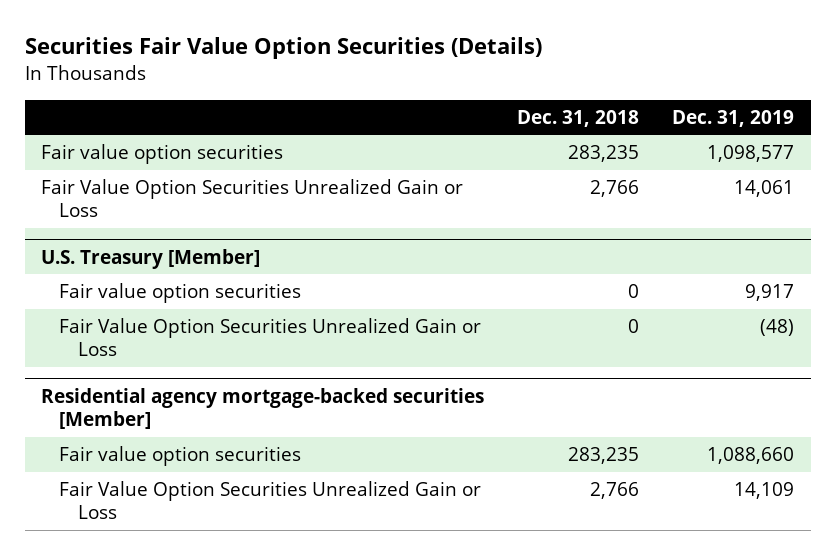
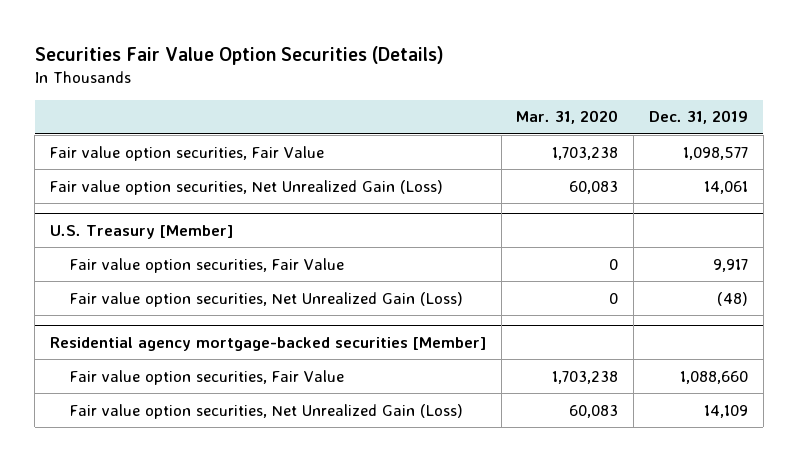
- | Dec. 31, 2018 | Dec. 31, 2019
+ | Mar. 31, 2020 | Dec. 31, 2019
- Fair value option securities | 283,235 | 1,098,577
- Fair Value Option Securities Unrealized Gain or Loss | 2,766 | 14,061
+ Fair value option securities, Fair Value | 1,703,238 | 1,098,577
+ Fair value option securities, Net Unrealized Gain (Loss) | 60,083 | 14,061
@ U.S. Treasury [Member]
- Fair value option securities | 0 | 9,917
- Fair Value Option Securities Unrealized Gain or Loss | 0 | (48)
+ Fair value option securities, Fair Value | 0 | 9,917
+ Fair value option securities, Net Unrealized Gain (Loss) | 0 | (48)
@ Residential agency mortgage-backed securities [Member]
- Fair value option securities | 283,235 | 1,088,660
- Fair Value Option Securities Unrealized Gain or Loss | 2,766 | 14,109
+ Fair value option securities, Fair Value | 1,703,238 | 1,088,660
+ Fair value option securities, Net Unrealized Gain (Loss) | 60,083 | 14,109

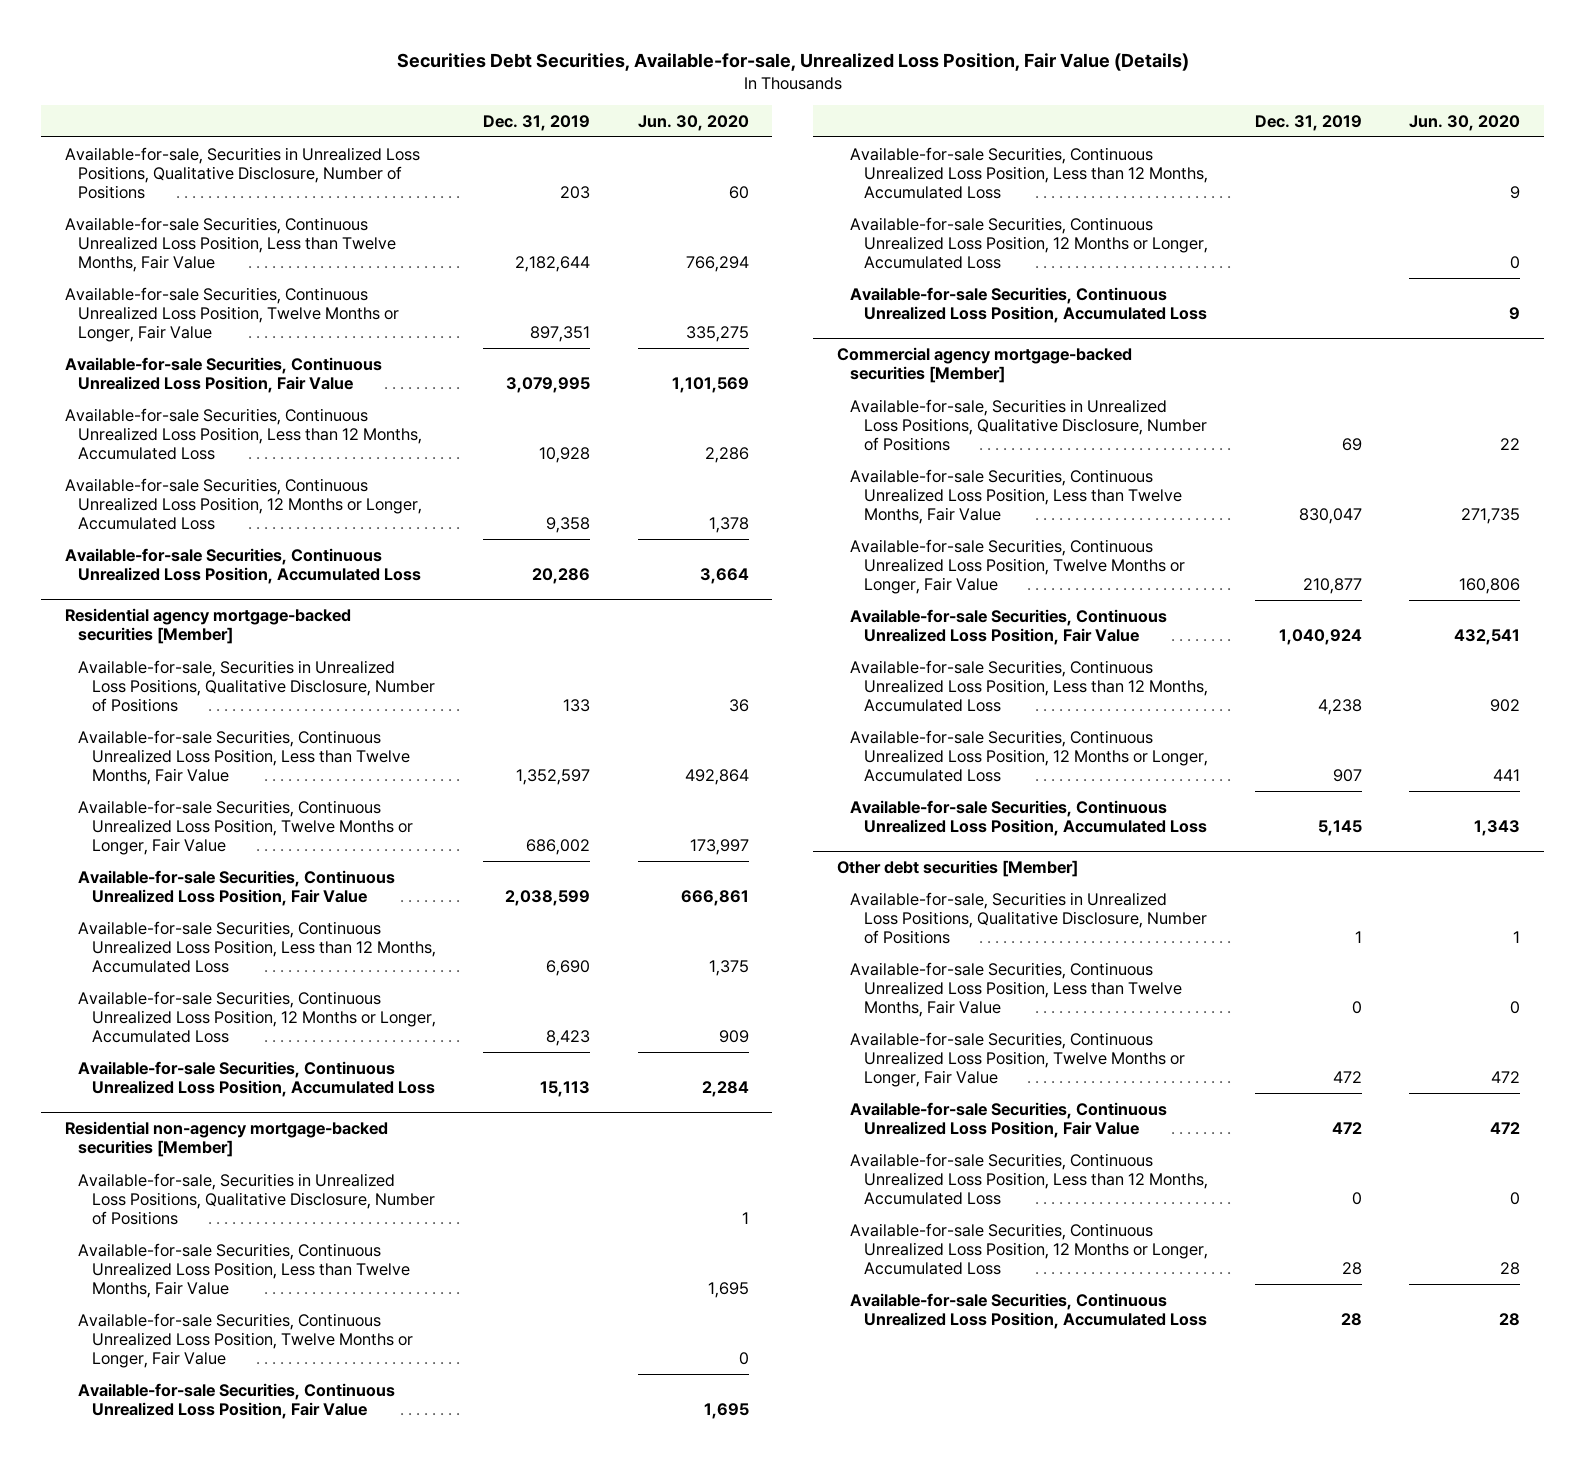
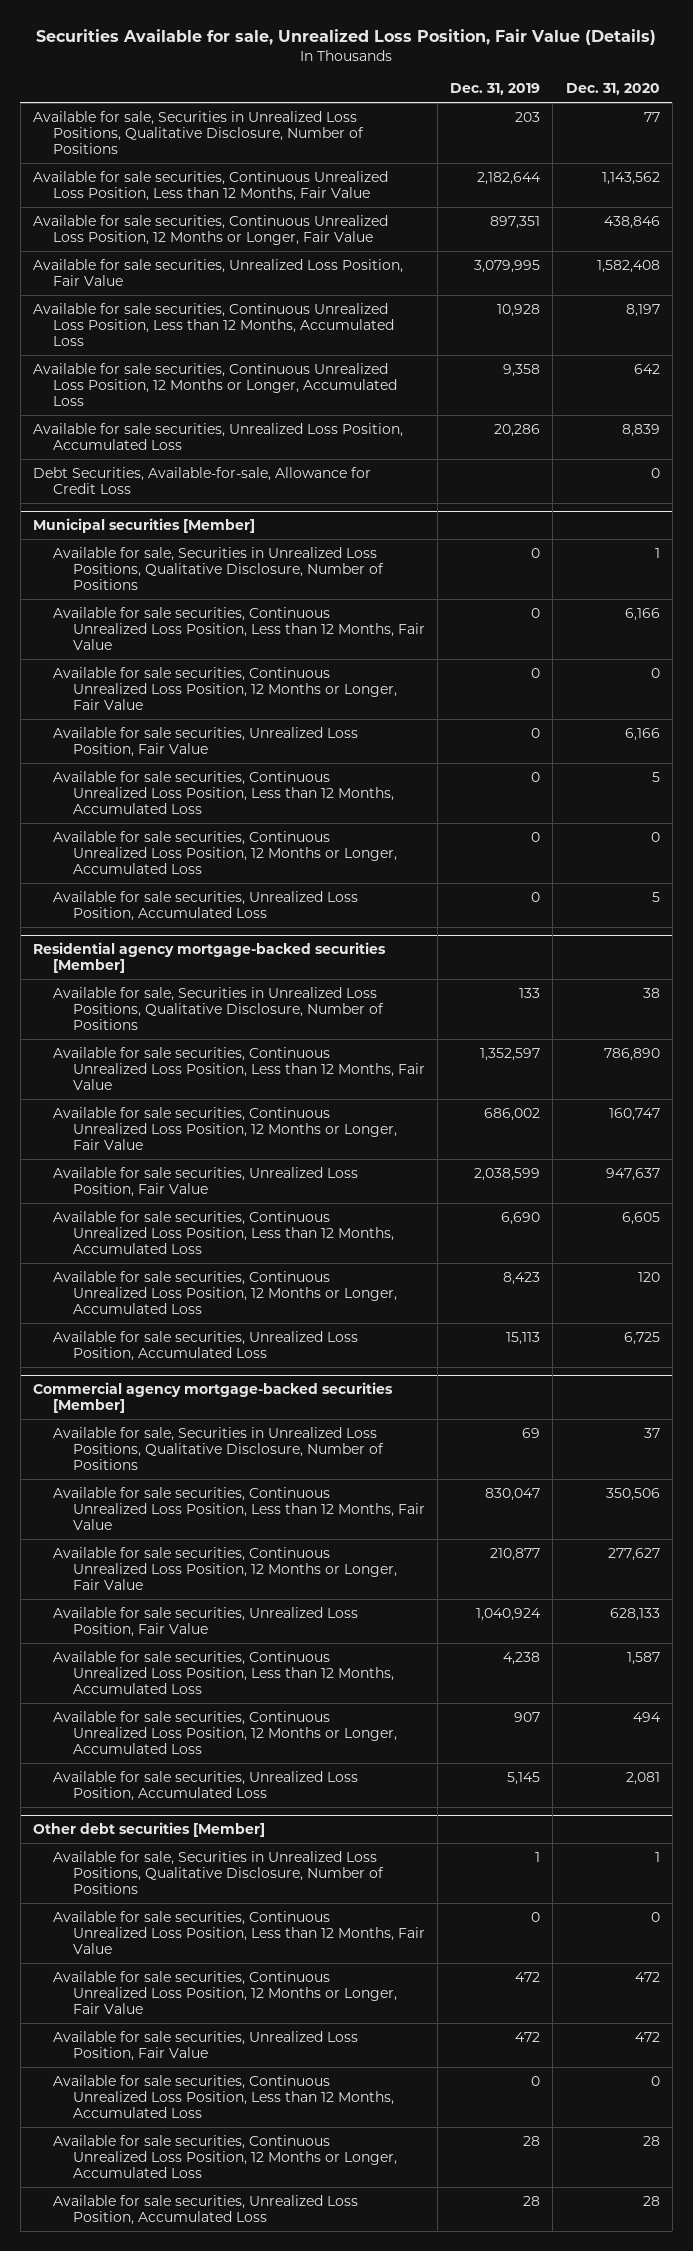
- Securities Debt Securities, Available-for-sale, Unrealized Loss Position, Fair Value (Details)
+ Securities Available for sale, Unrealized Loss Position, Fair Value (Details)
- | Dec. 31, 2019 | Jun. 30, 2020
+ | Dec. 31, 2019 | Dec. 31, 2020
- Available-for-sale, Securities in Unrealized Loss Positions, Qualitative Disclosure, Number of Positions | 203 | 60
- Available-for-sale Securities, Continuous Unrealized Loss Position, Less than Twelve Months, Fair Value | 2,182,644 | 766,294
- Available-for-sale Securities, Continuous Unrealized Loss Position, Twelve Months or Longer, Fair Value | 897,351 | 335,275
- Available-for-sale Securities, Continuous Unrealized Loss Position, Fair Value | 3,079,995 | 1,101,569
- Available-for-sale Securities, Continuous Unrealized Loss Position, Less than 12 Months, Accumulated Loss | 10,928 | 2,286
- Available-for-sale Securities, Continuous Unrealized Loss Position, 12 Months or Longer, Accumulated Loss | 9,358 | 1,378
- Available-for-sale Securities, Continuous Unrealized Loss Position, Accumulated Loss | 20,286 | 3,664
+ Available for sale, Securities in Unrealized Loss Positions, Qualitative Disclosure, Number of Positions | 203 | 77
+ Available for sale securities, Continuous Unrealized Loss Position, Less than 12 Months, Fair Value | 2,182,644 | 1,143,562
+ Available for sale securities, Continuous Unrealized Loss Position, 12 Months or Longer, Fair Value | 897,351 | 438,846
+ Available for sale securities, Unrealized Loss Position, Fair Value | 3,079,995 | 1,582,408
+ Available for sale securities, Continuous Unrealized Loss Position, Less than 12 Months, Accumulated Loss | 10,928 | 8,197
+ Available for sale securities, Continuous Unrealized Loss Position, 12 Months or Longer, Accumulated Loss | 9,358 | 642
+ Available for sale securities, Unrealized Loss Position, Accumulated Loss | 20,286 | 8,839
+ Debt Securities, Available-for-sale, Allowance for Credit Loss | | 0
+ Municipal securities [Member]
+ Available for sale, Securities in Unrealized Loss Positions, Qualitative Disclosure, Number of Positions | 0 | 1
+ Available for sale securities, Continuous Unrealized Loss Position, Less than 12 Months, Fair Value | 0 | 6,166
+ Available for sale securities, Continuous Unrealized Loss Position, 12 Months or Longer, Fair Value | 0 | 0
+ Available for sale securities, Unrealized Loss Position, Fair Value | 0 | 6,166
+ Available for sale securities, Continuous Unrealized Loss Position, Less than 12 Months, Accumulated Loss | 0 | 5
+ Available for sale securities, Continuous Unrealized Loss Position, 12 Months or Longer, Accumulated Loss | 0 | 0
+ Available for sale securities, Unrealized Loss Position, Accumulated Loss | 0 | 5
@ Residential agency mortgage-backed securities [Member]
- Available-for-sale, Securities in Unrealized Loss Positions, Qualitative Disclosure, Number of Positions | 133 | 36
- Available-for-sale Securities, Continuous Unrealized Loss Position, Less than Twelve Months, Fair Value | 1,352,597 | 492,864
- Available-for-sale Securities, Continuous Unrealized Loss Position, Twelve Months or Longer, Fair Value | 686,002 | 173,997
- Available-for-sale Securities, Continuous Unrealized Loss Position, Fair Value | 2,038,599 | 666,861
- Available-for-sale Securities, Continuous Unrealized Loss Position, Less than 12 Months, Accumulated Loss | 6,690 | 1,375
- Available-for-sale Securities, Continuous Unrealized Loss Position, 12 Months or Longer, Accumulated Loss | 8,423 | 909
- Available-for-sale Securities, Continuous Unrealized Loss Position, Accumulated Loss | 15,113 | 2,284
- Residential non-agency mortgage-backed securities [Member]
- Available-for-sale, Securities in Unrealized Loss Positions, Qualitative Disclosure, Number of Positions | | 1
- Available-for-sale Securities, Continuous Unrealized Loss Position, Less than Twelve Months, Fair Value | | 1,695
- Available-for-sale Securities, Continuous Unrealized Loss Position, Twelve Months or Longer, Fair Value | | 0
- Available-for-sale Securities, Continuous Unrealized Loss Position, Fair Value | | 1,695
- Available-for-sale Securities, Continuous Unrealized Loss Position, Less than 12 Months, Accumulated Loss | | 9
- Available-for-sale Securities, Continuous Unrealized Loss Position, 12 Months or Longer, Accumulated Loss | | 0
- Available-for-sale Securities, Continuous Unrealized Loss Position, Accumulated Loss | | 9
@ Residential agency mortgage-backed securities [Member]
+ Available for sale, Securities in Unrealized Loss Positions, Qualitative Disclosure, Number of Positions | 133 | 38
+ Available for sale securities, Continuous Unrealized Loss Position, Less than 12 Months, Fair Value | 1,352,597 | 786,890
+ Available for sale securities, Continuous Unrealized Loss Position, 12 Months or Longer, Fair Value | 686,002 | 160,747
+ Available for sale securities, Unrealized Loss Position, Fair Value | 2,038,599 | 947,637
+ Available for sale securities, Continuous Unrealized Loss Position, Less than 12 Months, Accumulated Loss | 6,690 | 6,605
+ Available for sale securities, Continuous Unrealized Loss Position, 12 Months or Longer, Accumulated Loss | 8,423 | 120
+ Available for sale securities, Unrealized Loss Position, Accumulated Loss | 15,113 | 6,725
@ Commercial agency mortgage-backed securities [Member]
- Available-for-sale, Securities in Unrealized Loss Positions, Qualitative Disclosure, Number of Positions | 69 | 22
- Available-for-sale Securities, Continuous Unrealized Loss Position, Less than Twelve Months, Fair Value | 830,047 | 271,735
- Available-for-sale Securities, Continuous Unrealized Loss Position, Twelve Months or Longer, Fair Value | 210,877 | 160,806
- Available-for-sale Securities, Continuous Unrealized Loss Position, Fair Value | 1,040,924 | 432,541
- Available-for-sale Securities, Continuous Unrealized Loss Position, Less than 12 Months, Accumulated Loss | 4,238 | 902
- Available-for-sale Securities, Continuous Unrealized Loss Position, 12 Months or Longer, Accumulated Loss | 907 | 441
- Available-for-sale Securities, Continuous Unrealized Loss Position, Accumulated Loss | 5,145 | 1,343
+ Available for sale, Securities in Unrealized Loss Positions, Qualitative Disclosure, Number of Positions | 69 | 37
+ Available for sale securities, Continuous Unrealized Loss Position, Less than 12 Months, Fair Value | 830,047 | 350,506
+ Available for sale securities, Continuous Unrealized Loss Position, 12 Months or Longer, Fair Value | 210,877 | 277,627
+ Available for sale securities, Unrealized Loss Position, Fair Value | 1,040,924 | 628,133
+ Available for sale securities, Continuous Unrealized Loss Position, Less than 12 Months, Accumulated Loss | 4,238 | 1,587
+ Available for sale securities, Continuous Unrealized Loss Position, 12 Months or Longer, Accumulated Loss | 907 | 494
+ Available for sale securities, Unrealized Loss Position, Accumulated Loss | 5,145 | 2,081
@ Other debt securities [Member]
- Available-for-sale, Securities in Unrealized Loss Positions, Qualitative Disclosure, Number of Positions | 1 | 1
- Available-for-sale Securities, Continuous Unrealized Loss Position, Less than Twelve Months, Fair Value | 0 | 0
- Available-for-sale Securities, Continuous Unrealized Loss Position, Twelve Months or Longer, Fair Value | 472 | 472
- Available-for-sale Securities, Continuous Unrealized Loss Position, Fair Value | 472 | 472
- Available-for-sale Securities, Continuous Unrealized Loss Position, Less than 12 Months, Accumulated Loss | 0 | 0
- Available-for-sale Securities, Continuous Unrealized Loss Position, 12 Months or Longer, Accumulated Loss | 28 | 28
- Available-for-sale Securities, Continuous Unrealized Loss Position, Accumulated Loss | 28 | 28
+ Available for sale, Securities in Unrealized Loss Positions, Qualitative Disclosure, Number of Positions | 1 | 1
+ Available for sale securities, Continuous Unrealized Loss Position, Less than 12 Months, Fair Value | 0 | 0
+ Available for sale securities, Continuous Unrealized Loss Position, 12 Months or Longer, Fair Value | 472 | 472
+ Available for sale securities, Unrealized Loss Position, Fair Value | 472 | 472
+ Available for sale securities, Continuous Unrealized Loss Position, Less than 12 Months, Accumulated Loss | 0 | 0
+ Available for sale securities, Continuous Unrealized Loss Position, 12 Months or Longer, Accumulated Loss | 28 | 28
+ Available for sale securities, Unrealized Loss Position, Accumulated Loss | 28 | 28

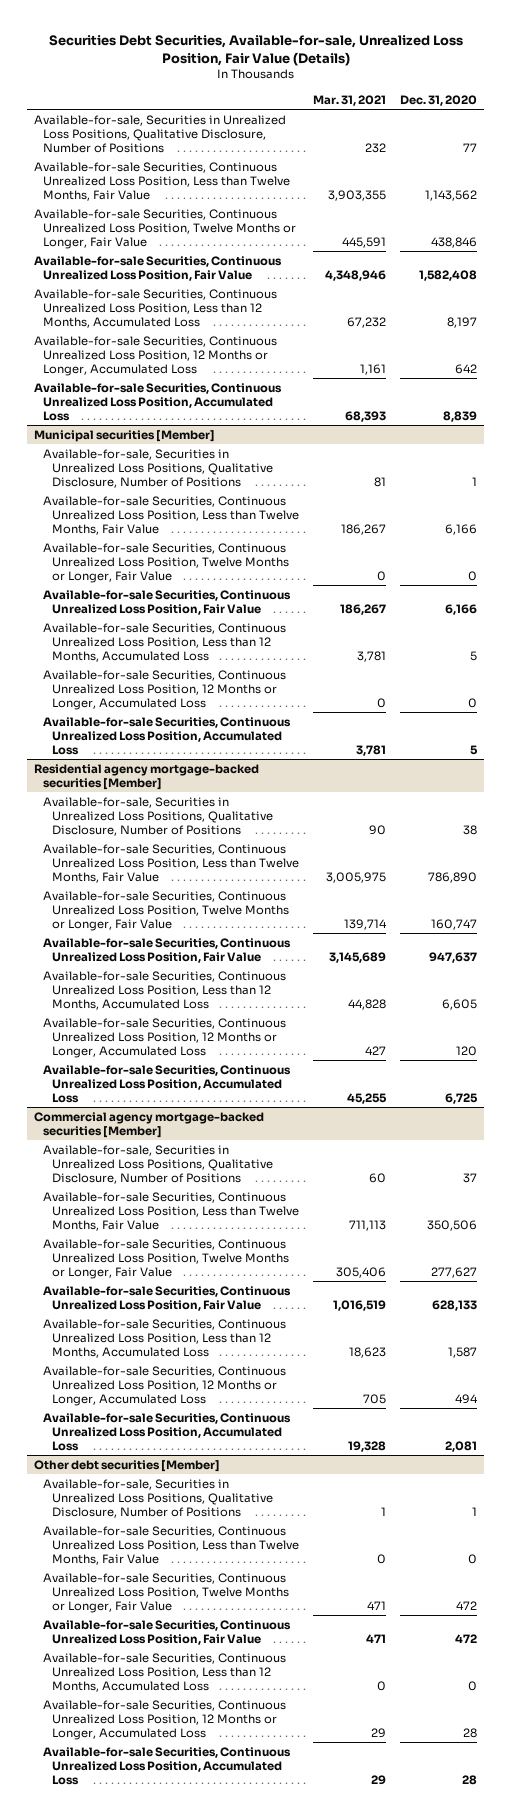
- Securities Available for sale, Unrealized Loss Position, Fair Value (Details)
+ Securities Debt Securities, Available-for-sale, Unrealized Loss Position, Fair Value (Details)
- | Dec. 31, 2019 | Dec. 31, 2020
+ | Mar. 31, 2021 | Dec. 31, 2020
- Available for sale, Securities in Unrealized Loss Positions, Qualitative Disclosure, Number of Positions | 203 | 77
- Available for sale securities, Continuous Unrealized Loss Position, Less than 12 Months, Fair Value | 2,182,644 | 1,143,562
- Available for sale securities, Continuous Unrealized Loss Position, 12 Months or Longer, Fair Value | 897,351 | 438,846
- Available for sale securities, Unrealized Loss Position, Fair Value | 3,079,995 | 1,582,408
- Available for sale securities, Continuous Unrealized Loss Position, Less than 12 Months, Accumulated Loss | 10,928 | 8,197
- Available for sale securities, Continuous Unrealized Loss Position, 12 Months or Longer, Accumulated Loss | 9,358 | 642
- Available for sale securities, Unrealized Loss Position, Accumulated Loss | 20,286 | 8,839
- Debt Securities, Available-for-sale, Allowance for Credit Loss | | 0
+ Available-for-sale, Securities in Unrealized Loss Positions, Qualitative Disclosure, Number of Positions | 232 | 77
+ Available-for-sale Securities, Continuous Unrealized Loss Position, Less than Twelve Months, Fair Value | 3,903,355 | 1,143,562
+ Available-for-sale Securities, Continuous Unrealized Loss Position, Twelve Months or Longer, Fair Value | 445,591 | 438,846
+ Available-for-sale Securities, Continuous Unrealized Loss Position, Fair Value | 4,348,946 | 1,582,408
+ Available-for-sale Securities, Continuous Unrealized Loss Position, Less than 12 Months, Accumulated Loss | 67,232 | 8,197
+ Available-for-sale Securities, Continuous Unrealized Loss Position, 12 Months or Longer, Accumulated Loss | 1,161 | 642
+ Available-for-sale Securities, Continuous Unrealized Loss Position, Accumulated Loss | 68,393 | 8,839
@ Municipal securities [Member]
- Available for sale, Securities in Unrealized Loss Positions, Qualitative Disclosure, Number of Positions | 0 | 1
- Available for sale securities, Continuous Unrealized Loss Position, Less than 12 Months, Fair Value | 0 | 6,166
- Available for sale securities, Continuous Unrealized Loss Position, 12 Months or Longer, Fair Value | 0 | 0
- Available for sale securities, Unrealized Loss Position, Fair Value | 0 | 6,166
- Available for sale securities, Continuous Unrealized Loss Position, Less than 12 Months, Accumulated Loss | 0 | 5
- Available for sale securities, Continuous Unrealized Loss Position, 12 Months or Longer, Accumulated Loss | 0 | 0
- Available for sale securities, Unrealized Loss Position, Accumulated Loss | 0 | 5
+ Available-for-sale, Securities in Unrealized Loss Positions, Qualitative Disclosure, Number of Positions | 81 | 1
+ Available-for-sale Securities, Continuous Unrealized Loss Position, Less than Twelve Months, Fair Value | 186,267 | 6,166
+ Available-for-sale Securities, Continuous Unrealized Loss Position, Twelve Months or Longer, Fair Value | 0 | 0
+ Available-for-sale Securities, Continuous Unrealized Loss Position, Fair Value | 186,267 | 6,166
+ Available-for-sale Securities, Continuous Unrealized Loss Position, Less than 12 Months, Accumulated Loss | 3,781 | 5
+ Available-for-sale Securities, Continuous Unrealized Loss Position, 12 Months or Longer, Accumulated Loss | 0 | 0
+ Available-for-sale Securities, Continuous Unrealized Loss Position, Accumulated Loss | 3,781 | 5
@ Residential agency mortgage-backed securities [Member]
- Available for sale, Securities in Unrealized Loss Positions, Qualitative Disclosure, Number of Positions | 133 | 38
- Available for sale securities, Continuous Unrealized Loss Position, Less than 12 Months, Fair Value | 1,352,597 | 786,890
- Available for sale securities, Continuous Unrealized Loss Position, 12 Months or Longer, Fair Value | 686,002 | 160,747
- Available for sale securities, Unrealized Loss Position, Fair Value | 2,038,599 | 947,637
- Available for sale securities, Continuous Unrealized Loss Position, Less than 12 Months, Accumulated Loss | 6,690 | 6,605
- Available for sale securities, Continuous Unrealized Loss Position, 12 Months or Longer, Accumulated Loss | 8,423 | 120
- Available for sale securities, Unrealized Loss Position, Accumulated Loss | 15,113 | 6,725
+ Available-for-sale, Securities in Unrealized Loss Positions, Qualitative Disclosure, Number of Positions | 90 | 38
+ Available-for-sale Securities, Continuous Unrealized Loss Position, Less than Twelve Months, Fair Value | 3,005,975 | 786,890
+ Available-for-sale Securities, Continuous Unrealized Loss Position, Twelve Months or Longer, Fair Value | 139,714 | 160,747
+ Available-for-sale Securities, Continuous Unrealized Loss Position, Fair Value | 3,145,689 | 947,637
+ Available-for-sale Securities, Continuous Unrealized Loss Position, Less than 12 Months, Accumulated Loss | 44,828 | 6,605
+ Available-for-sale Securities, Continuous Unrealized Loss Position, 12 Months or Longer, Accumulated Loss | 427 | 120
+ Available-for-sale Securities, Continuous Unrealized Loss Position, Accumulated Loss | 45,255 | 6,725
@ Commercial agency mortgage-backed securities [Member]
- Available for sale, Securities in Unrealized Loss Positions, Qualitative Disclosure, Number of Positions | 69 | 37
- Available for sale securities, Continuous Unrealized Loss Position, Less than 12 Months, Fair Value | 830,047 | 350,506
- Available for sale securities, Continuous Unrealized Loss Position, 12 Months or Longer, Fair Value | 210,877 | 277,627
- Available for sale securities, Unrealized Loss Position, Fair Value | 1,040,924 | 628,133
- Available for sale securities, Continuous Unrealized Loss Position, Less than 12 Months, Accumulated Loss | 4,238 | 1,587
- Available for sale securities, Continuous Unrealized Loss Position, 12 Months or Longer, Accumulated Loss | 907 | 494
- Available for sale securities, Unrealized Loss Position, Accumulated Loss | 5,145 | 2,081
+ Available-for-sale, Securities in Unrealized Loss Positions, Qualitative Disclosure, Number of Positions | 60 | 37
+ Available-for-sale Securities, Continuous Unrealized Loss Position, Less than Twelve Months, Fair Value | 711,113 | 350,506
+ Available-for-sale Securities, Continuous Unrealized Loss Position, Twelve Months or Longer, Fair Value | 305,406 | 277,627
+ Available-for-sale Securities, Continuous Unrealized Loss Position, Fair Value | 1,016,519 | 628,133
+ Available-for-sale Securities, Continuous Unrealized Loss Position, Less than 12 Months, Accumulated Loss | 18,623 | 1,587
+ Available-for-sale Securities, Continuous Unrealized Loss Position, 12 Months or Longer, Accumulated Loss | 705 | 494
+ Available-for-sale Securities, Continuous Unrealized Loss Position, Accumulated Loss | 19,328 | 2,081
@ Other debt securities [Member]
- Available for sale, Securities in Unrealized Loss Positions, Qualitative Disclosure, Number of Positions | 1 | 1
- Available for sale securities, Continuous Unrealized Loss Position, Less than 12 Months, Fair Value | 0 | 0
- Available for sale securities, Continuous Unrealized Loss Position, 12 Months or Longer, Fair Value | 472 | 472
- Available for sale securities, Unrealized Loss Position, Fair Value | 472 | 472
- Available for sale securities, Continuous Unrealized Loss Position, Less than 12 Months, Accumulated Loss | 0 | 0
- Available for sale securities, Continuous Unrealized Loss Position, 12 Months or Longer, Accumulated Loss | 28 | 28
- Available for sale securities, Unrealized Loss Position, Accumulated Loss | 28 | 28
+ Available-for-sale, Securities in Unrealized Loss Positions, Qualitative Disclosure, Number of Positions | 1 | 1
+ Available-for-sale Securities, Continuous Unrealized Loss Position, Less than Twelve Months, Fair Value | 0 | 0
+ Available-for-sale Securities, Continuous Unrealized Loss Position, Twelve Months or Longer, Fair Value | 471 | 472
+ Available-for-sale Securities, Continuous Unrealized Loss Position, Fair Value | 471 | 472
+ Available-for-sale Securities, Continuous Unrealized Loss Position, Less than 12 Months, Accumulated Loss | 0 | 0
+ Available-for-sale Securities, Continuous Unrealized Loss Position, 12 Months or Longer, Accumulated Loss | 29 | 28
+ Available-for-sale Securities, Continuous Unrealized Loss Position, Accumulated Loss | 29 | 28

